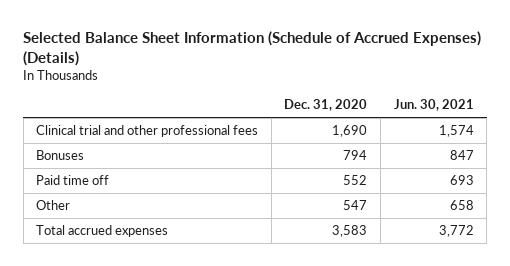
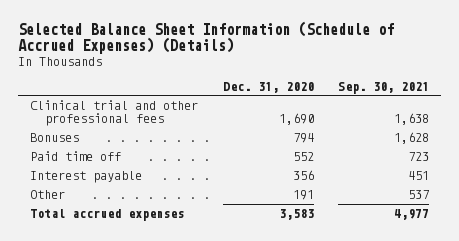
- | Dec. 31, 2020 | Jun. 30, 2021
+ | Dec. 31, 2020 | Sep. 30, 2021
- Other | 547 | 658
+ Interest payable | 356 | 451
+ Other | 191 | 537

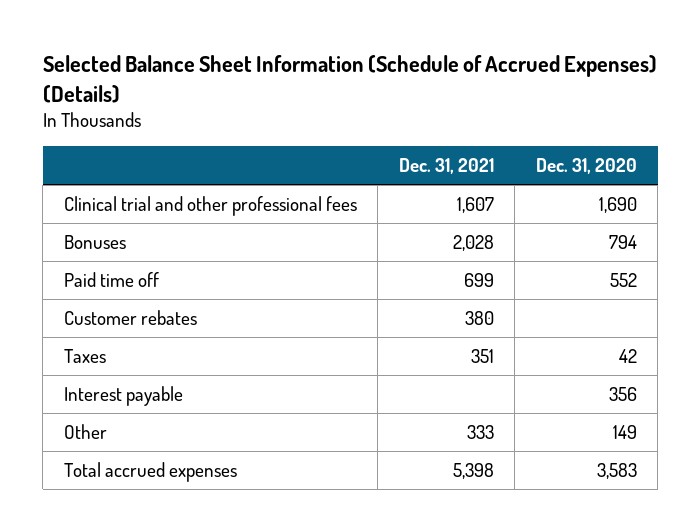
- | Dec. 31, 2020 | Sep. 30, 2021
+ | Dec. 31, 2021 | Dec. 31, 2020
+ Customer rebates | 380 |
+ Taxes | 351 | 42
- Other | 191 | 537
+ Other | 333 | 149

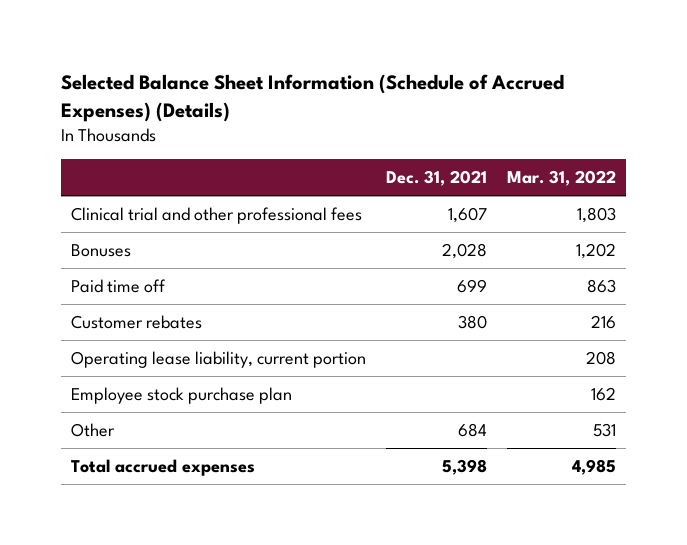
- | Dec. 31, 2021 | Dec. 31, 2020
+ | Dec. 31, 2021 | Mar. 31, 2022
- Taxes | 351 | 42
- Interest payable | | 356
- Other | 333 | 149
+ Operating lease liability, current portion | | 208
+ Employee stock purchase plan | | 162
+ Other | 684 | 531

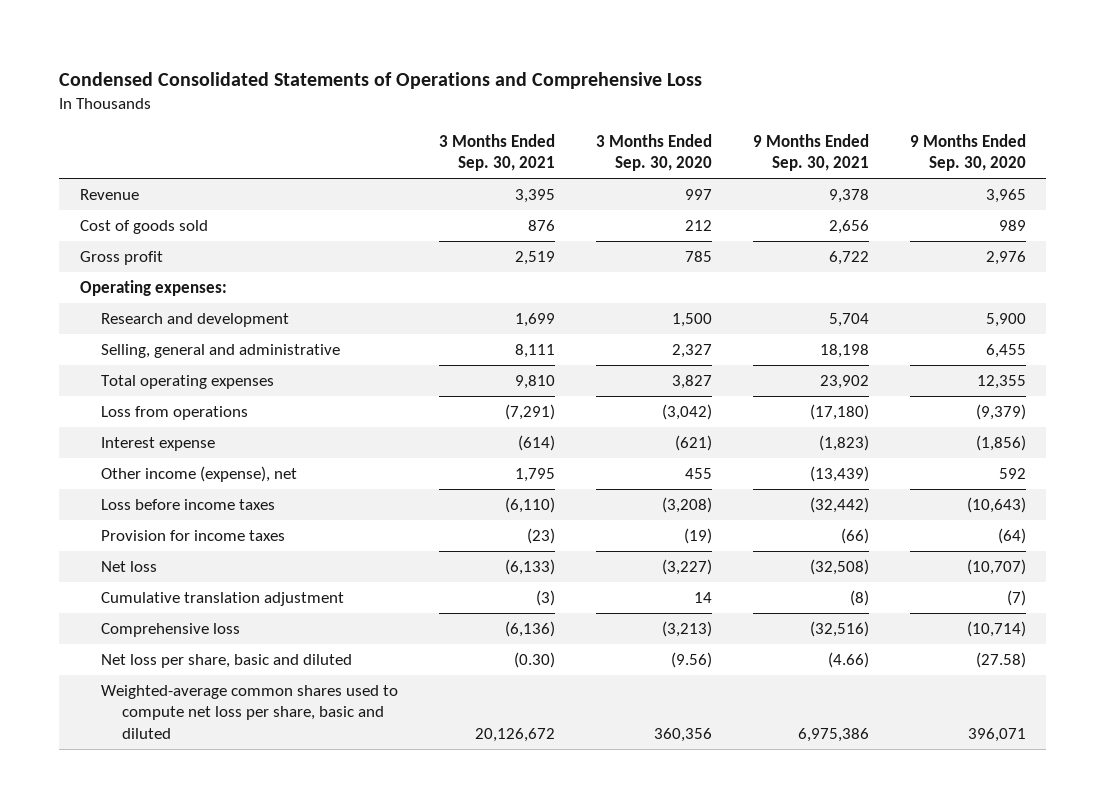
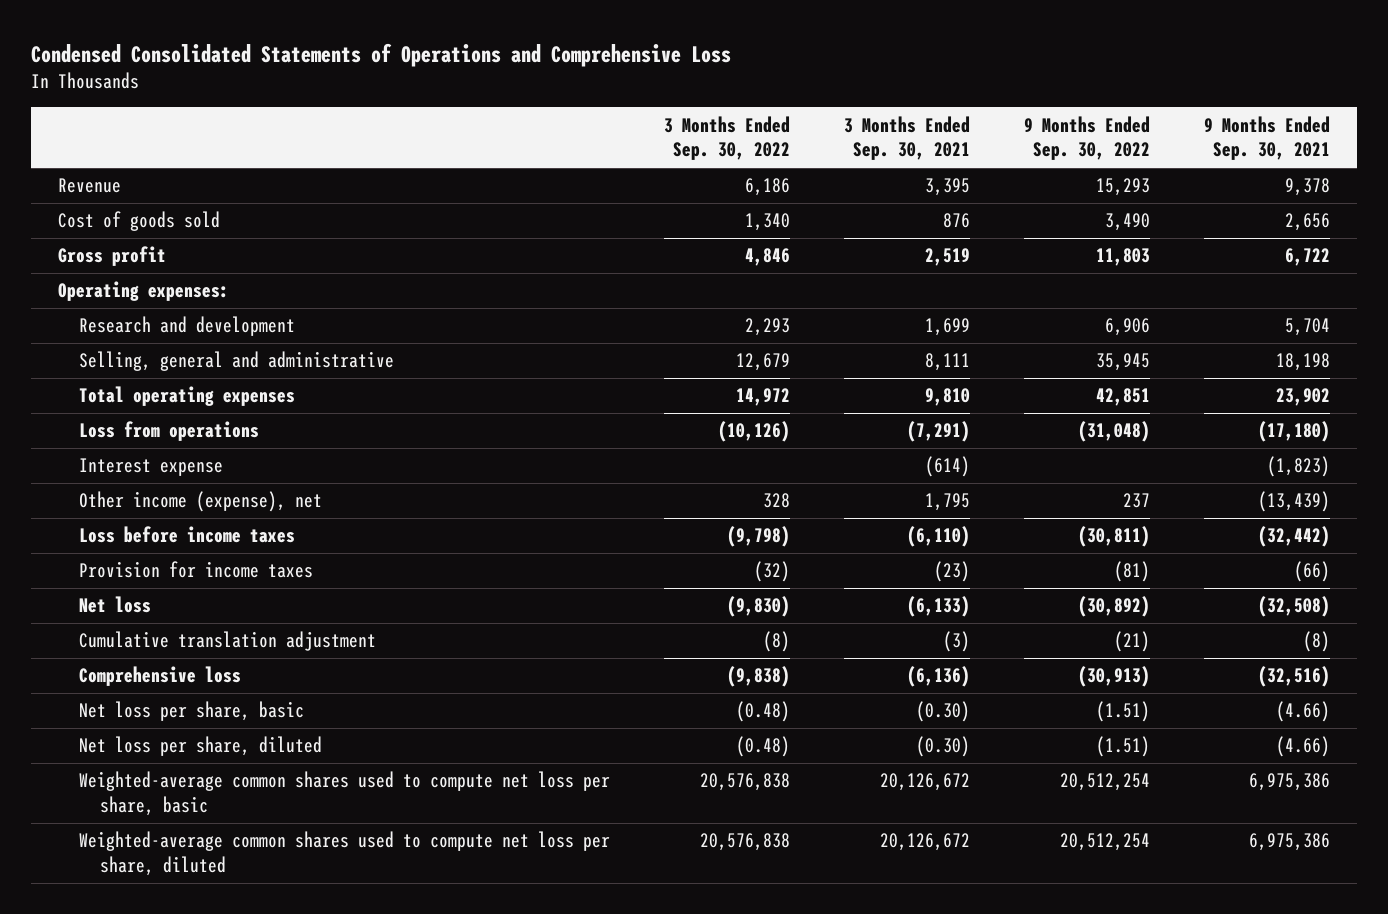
- | 3 Months Ended Sep. 30, 2021 | 3 Months Ended Sep. 30, 2020 | 9 Months Ended Sep. 30, 2021 | 9 Months Ended Sep. 30, 2020
+ | 3 Months Ended Sep. 30, 2022 | 3 Months Ended Sep. 30, 2021 | 9 Months Ended Sep. 30, 2022 | 9 Months Ended Sep. 30, 2021
- Net loss per share, basic and diluted | (0.30) | (9.56) | (4.66) | (27.58)
- Weighted-average common shares used to compute net loss per share, basic and diluted | 20,126,672 | 360,356 | 6,975,386 | 396,071
+ Net loss per share, basic | (0.48) | (0.30) | (1.51) | (4.66)
+ Net loss per share, diluted | (0.48) | (0.30) | (1.51) | (4.66)
+ Weighted-average common shares used to compute net loss per share, basic | 20,576,838 | 20,126,672 | 20,512,254 | 6,975,386
+ Weighted-average common shares used to compute net loss per share, diluted | 20,576,838 | 20,126,672 | 20,512,254 | 6,975,386

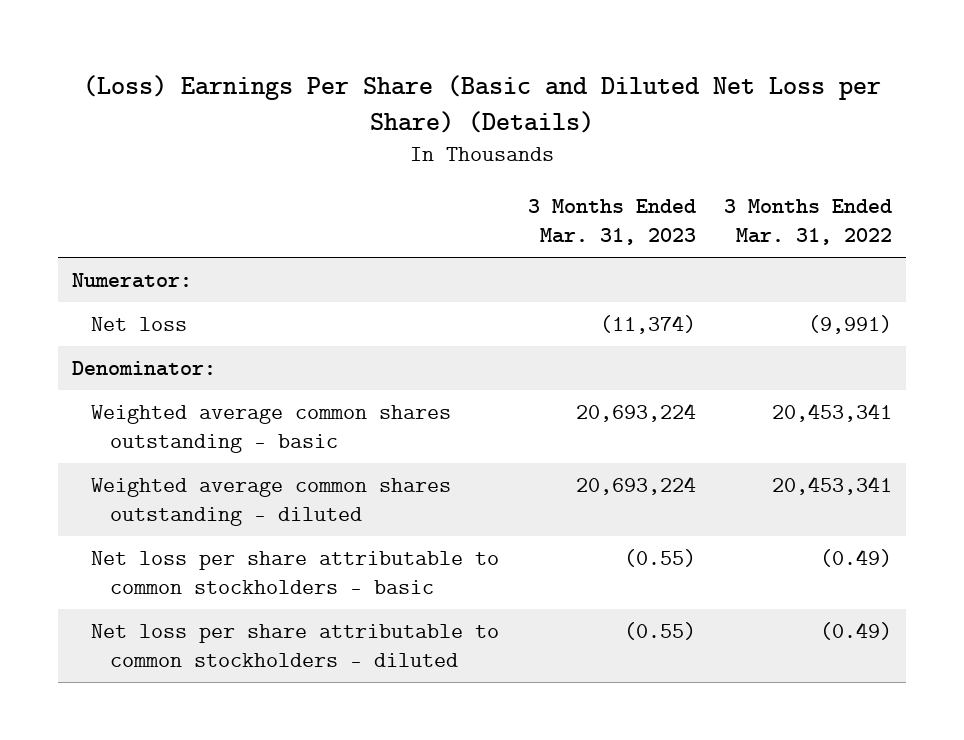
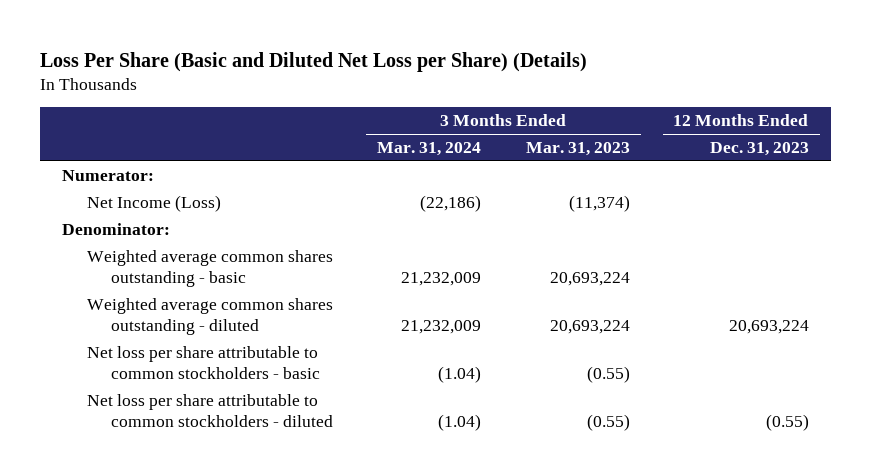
- (Loss) Earnings Per Share (Basic and Diluted Net Loss per Share) (Details)
+ Loss Per Share (Basic and Diluted Net Loss per Share) (Details)
- | 3 Months Ended Mar. 31, 2023 | 3 Months Ended Mar. 31, 2022
+ | 3 Months Ended Mar. 31, 2024 | 3 Months Ended Mar. 31, 2023 | 12 Months Ended Dec. 31, 2023
- Net loss | (11,374) | (9,991)
+ Net Income (Loss) | (22,186) | (11,374) |

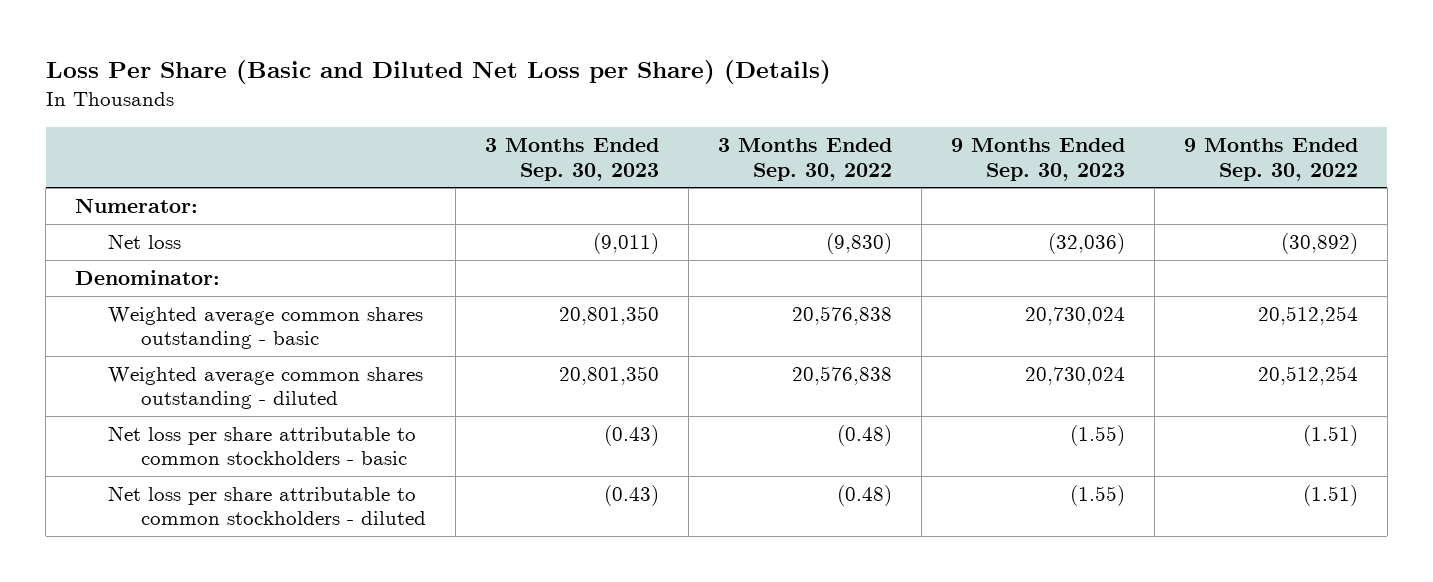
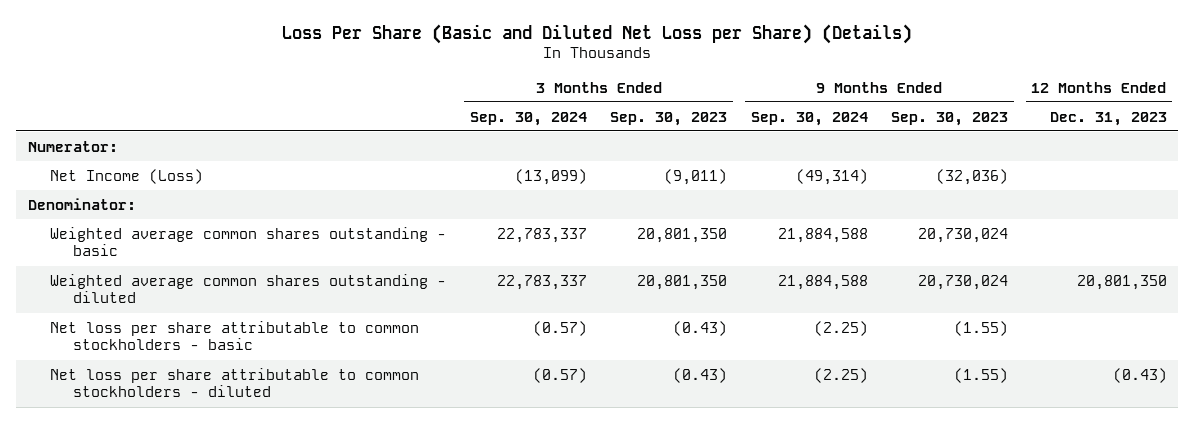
- | 3 Months Ended Sep. 30, 2023 | 3 Months Ended Sep. 30, 2022 | 9 Months Ended Sep. 30, 2023 | 9 Months Ended Sep. 30, 2022
+ | 3 Months Ended Sep. 30, 2024 | 3 Months Ended Sep. 30, 2023 | 9 Months Ended Sep. 30, 2024 | 9 Months Ended Sep. 30, 2023 | 12 Months Ended Dec. 31, 2023
- Net loss | (9,011) | (9,830) | (32,036) | (30,892)
+ Net Income (Loss) | (13,099) | (9,011) | (49,314) | (32,036) |

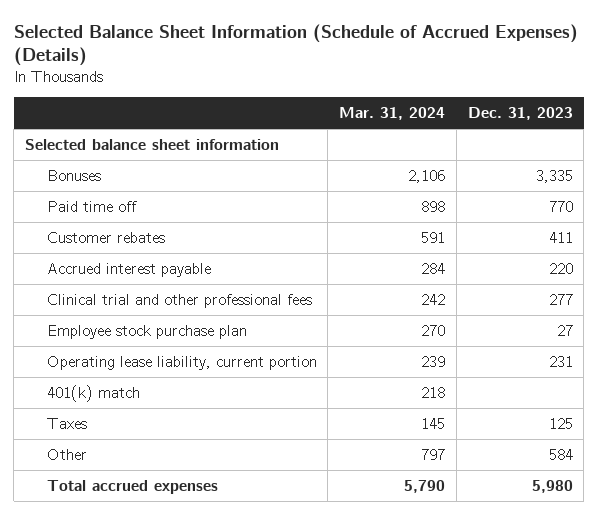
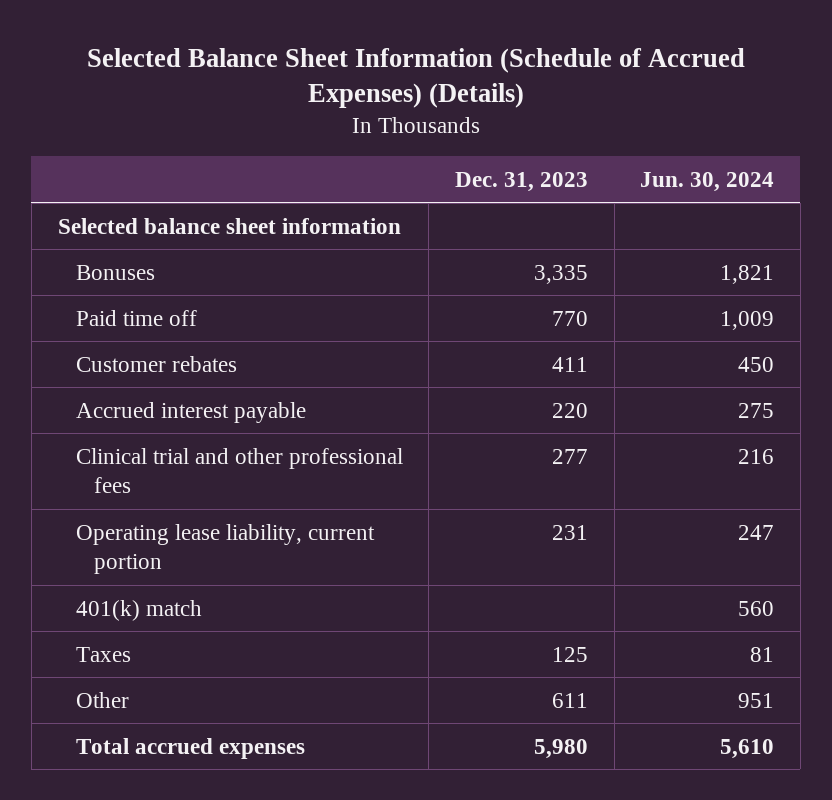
- | Mar. 31, 2024 | Dec. 31, 2023
+ | Dec. 31, 2023 | Jun. 30, 2024
- Employee stock purchase plan | 270 | 27
- Other | 797 | 584
+ Other | 611 | 951

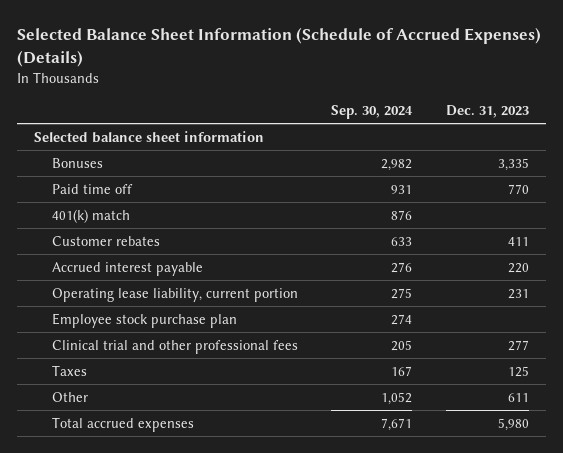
- | Dec. 31, 2023 | Jun. 30, 2024
+ | Sep. 30, 2024 | Dec. 31, 2023
moved up: 401(k) match | 876 |
+ Employee stock purchase plan | 274 |
moved down: Clinical trial and other professional fees | 205 | 277

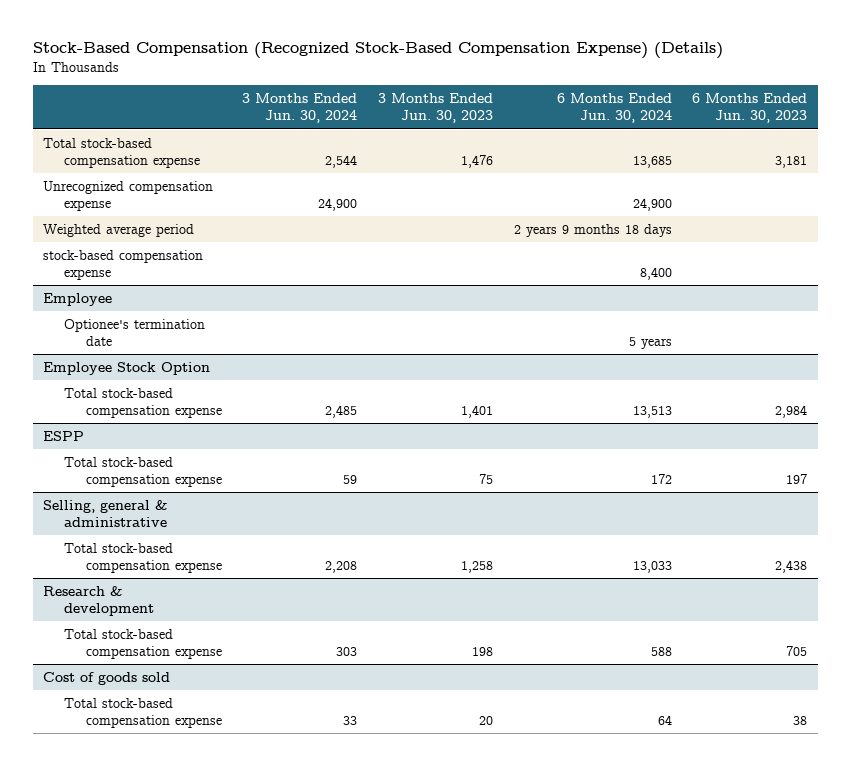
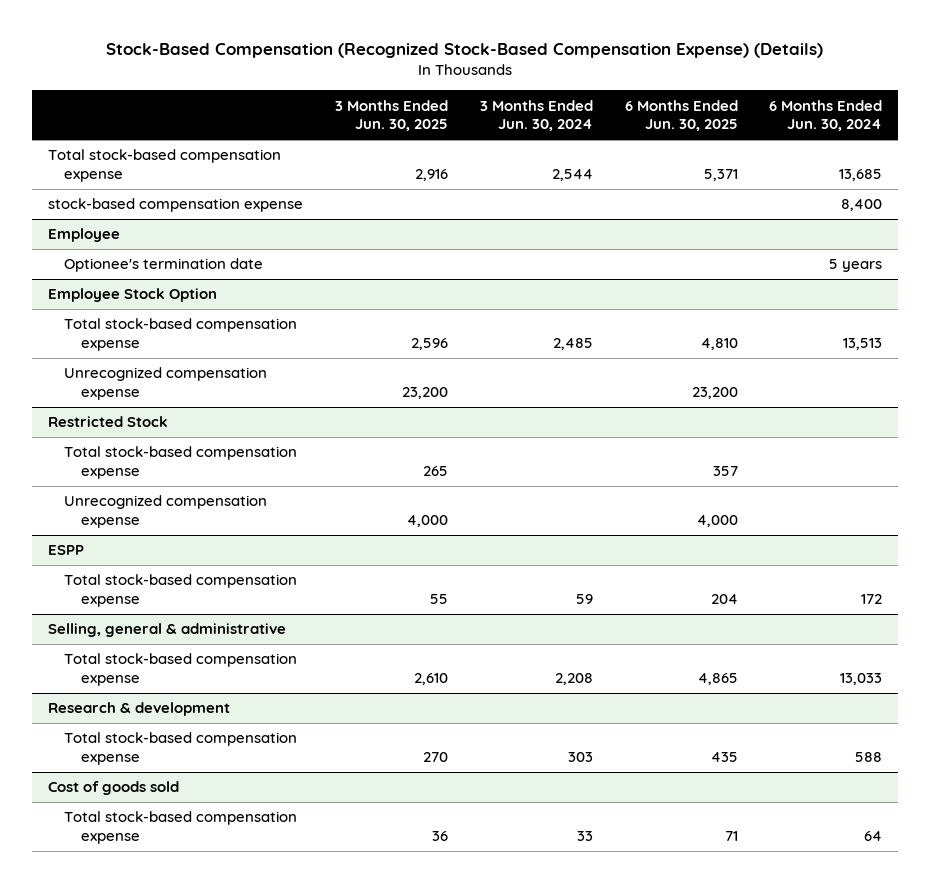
- | 3 Months Ended Jun. 30, 2024 | 3 Months Ended Jun. 30, 2023 | 6 Months Ended Jun. 30, 2024 | 6 Months Ended Jun. 30, 2023
+ | 3 Months Ended Jun. 30, 2025 | 3 Months Ended Jun. 30, 2024 | 6 Months Ended Jun. 30, 2025 | 6 Months Ended Jun. 30, 2024
- Unrecognized compensation expense | 24,900 | | 24,900 |
- Weighted average period | | | 2 years 9 months 18 days |
@ Employee Stock Option
+ Unrecognized compensation expense | 23,200 | | 23,200 |
+ Restricted Stock
+ Total stock-based compensation expense | 265 | | 357 |
+ Unrecognized compensation expense | 4,000 | | 4,000 |

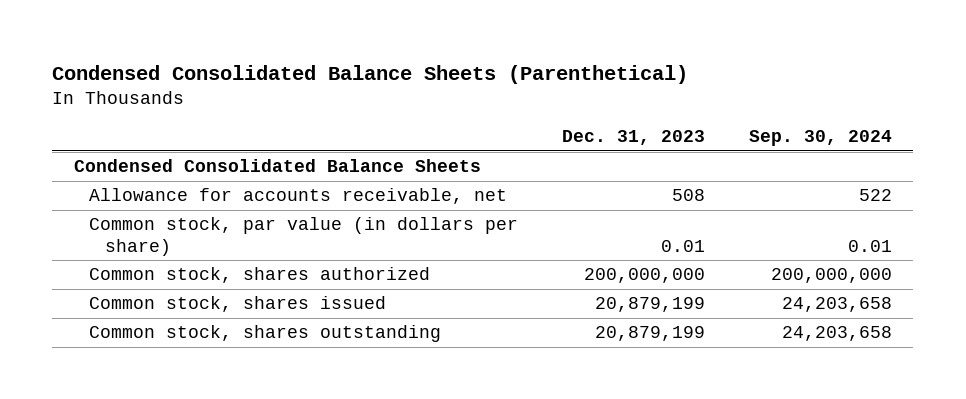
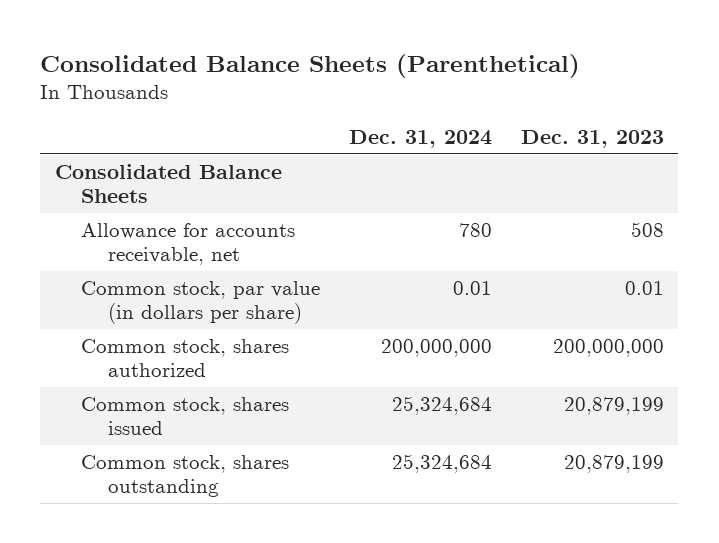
- Condensed Consolidated Balance Sheets (Parenthetical)
+ Consolidated Balance Sheets (Parenthetical)
- | Dec. 31, 2023 | Sep. 30, 2024
+ | Dec. 31, 2024 | Dec. 31, 2023
- Condensed Consolidated Balance Sheets
+ Consolidated Balance Sheets

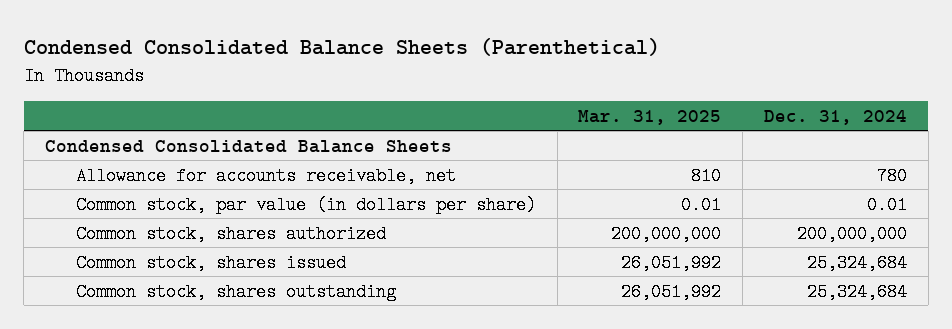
- Consolidated Balance Sheets (Parenthetical)
+ Condensed Consolidated Balance Sheets (Parenthetical)
- | Dec. 31, 2024 | Dec. 31, 2023
+ | Mar. 31, 2025 | Dec. 31, 2024
- Consolidated Balance Sheets
+ Condensed Consolidated Balance Sheets

